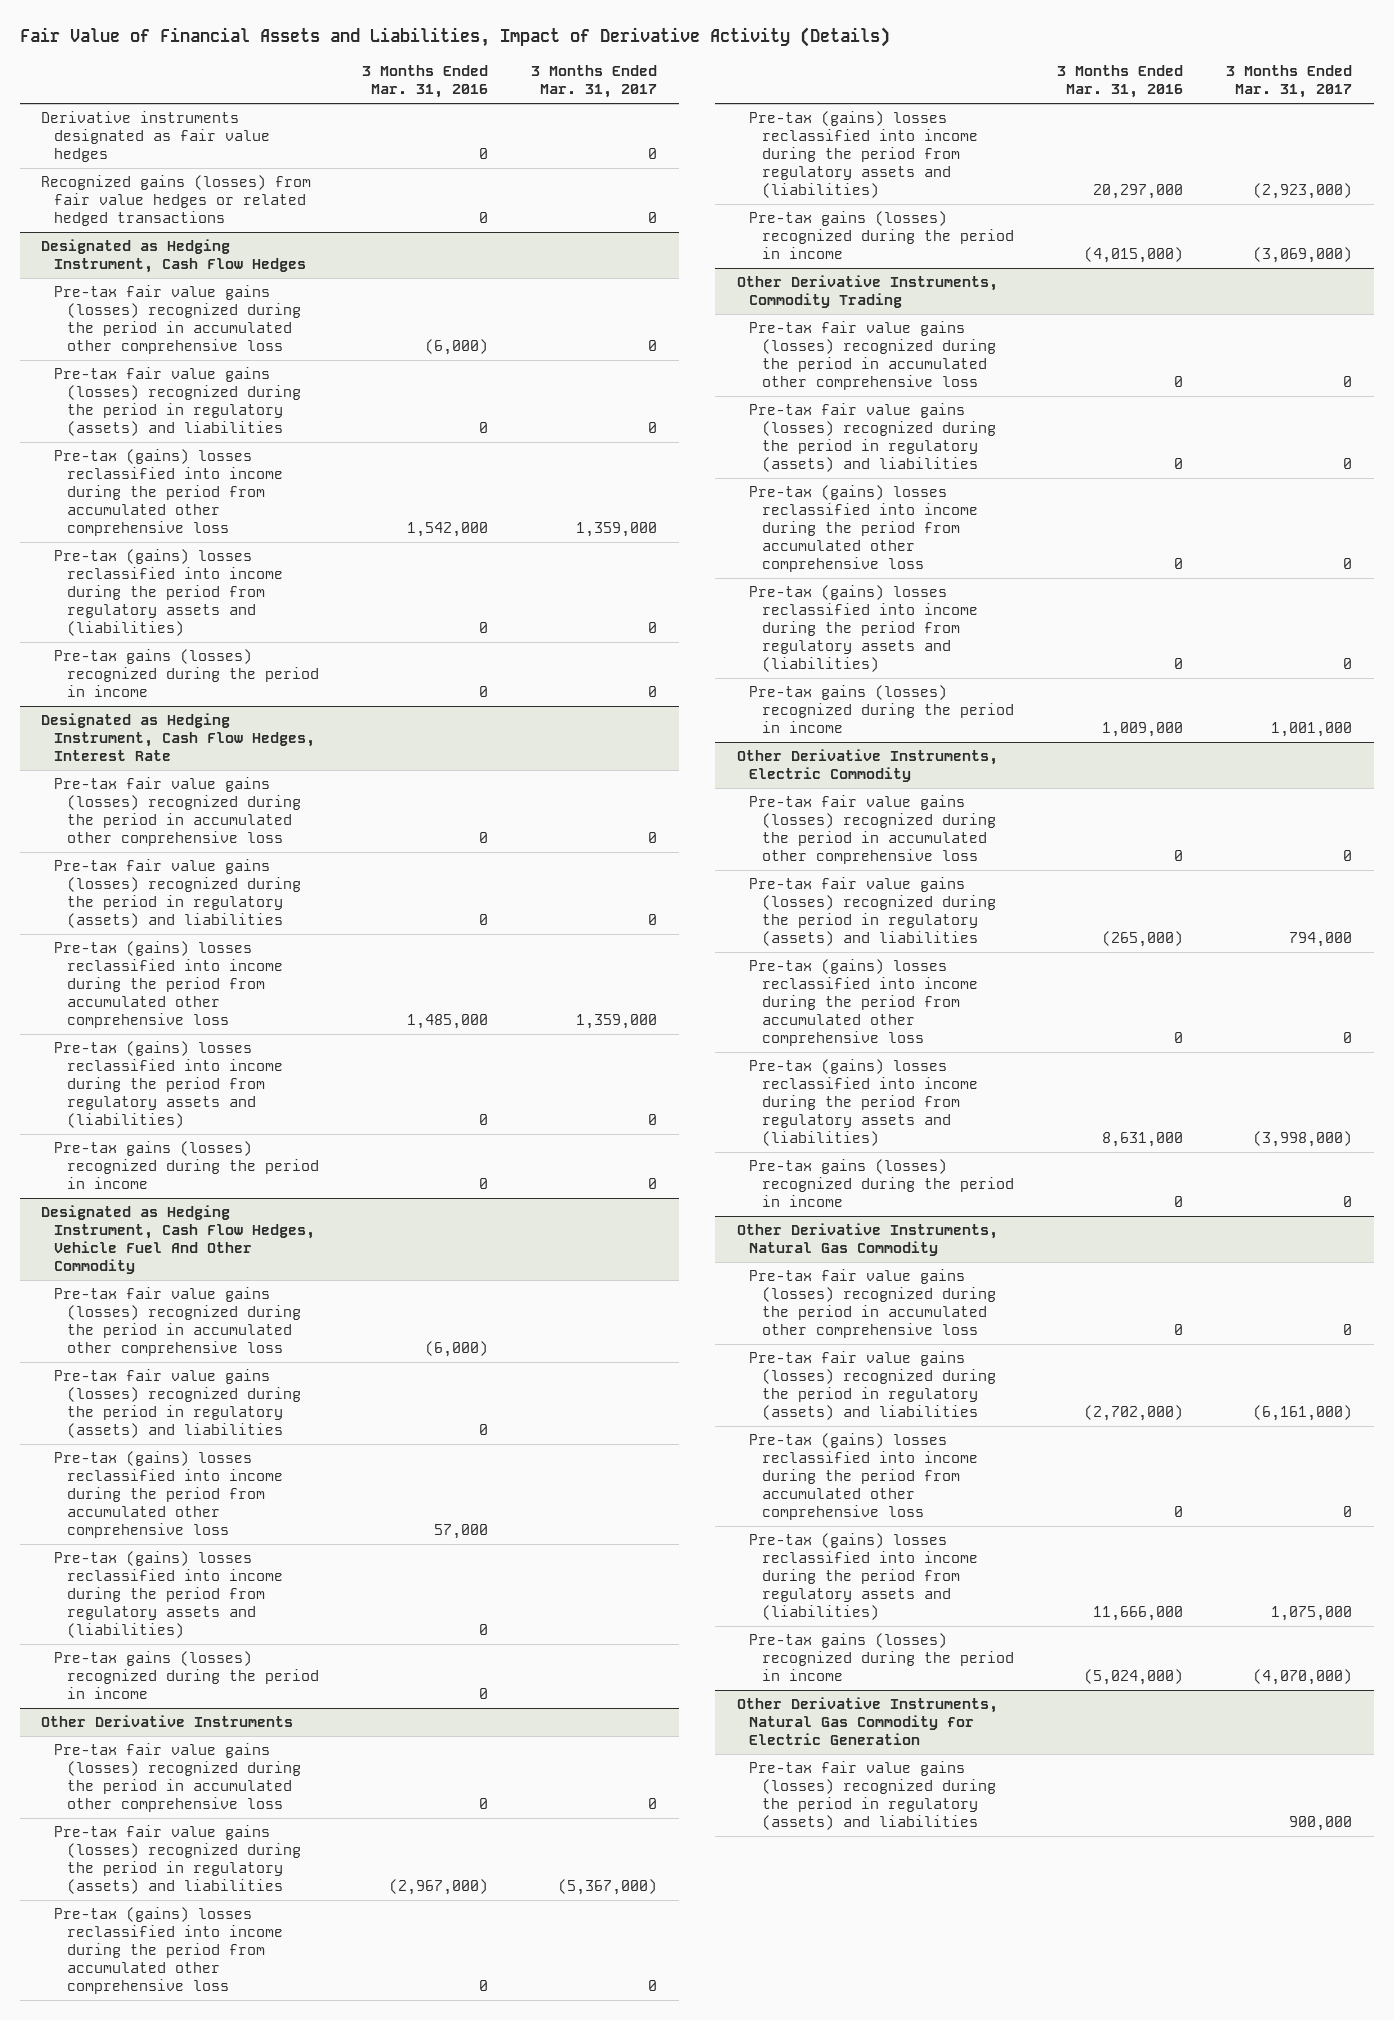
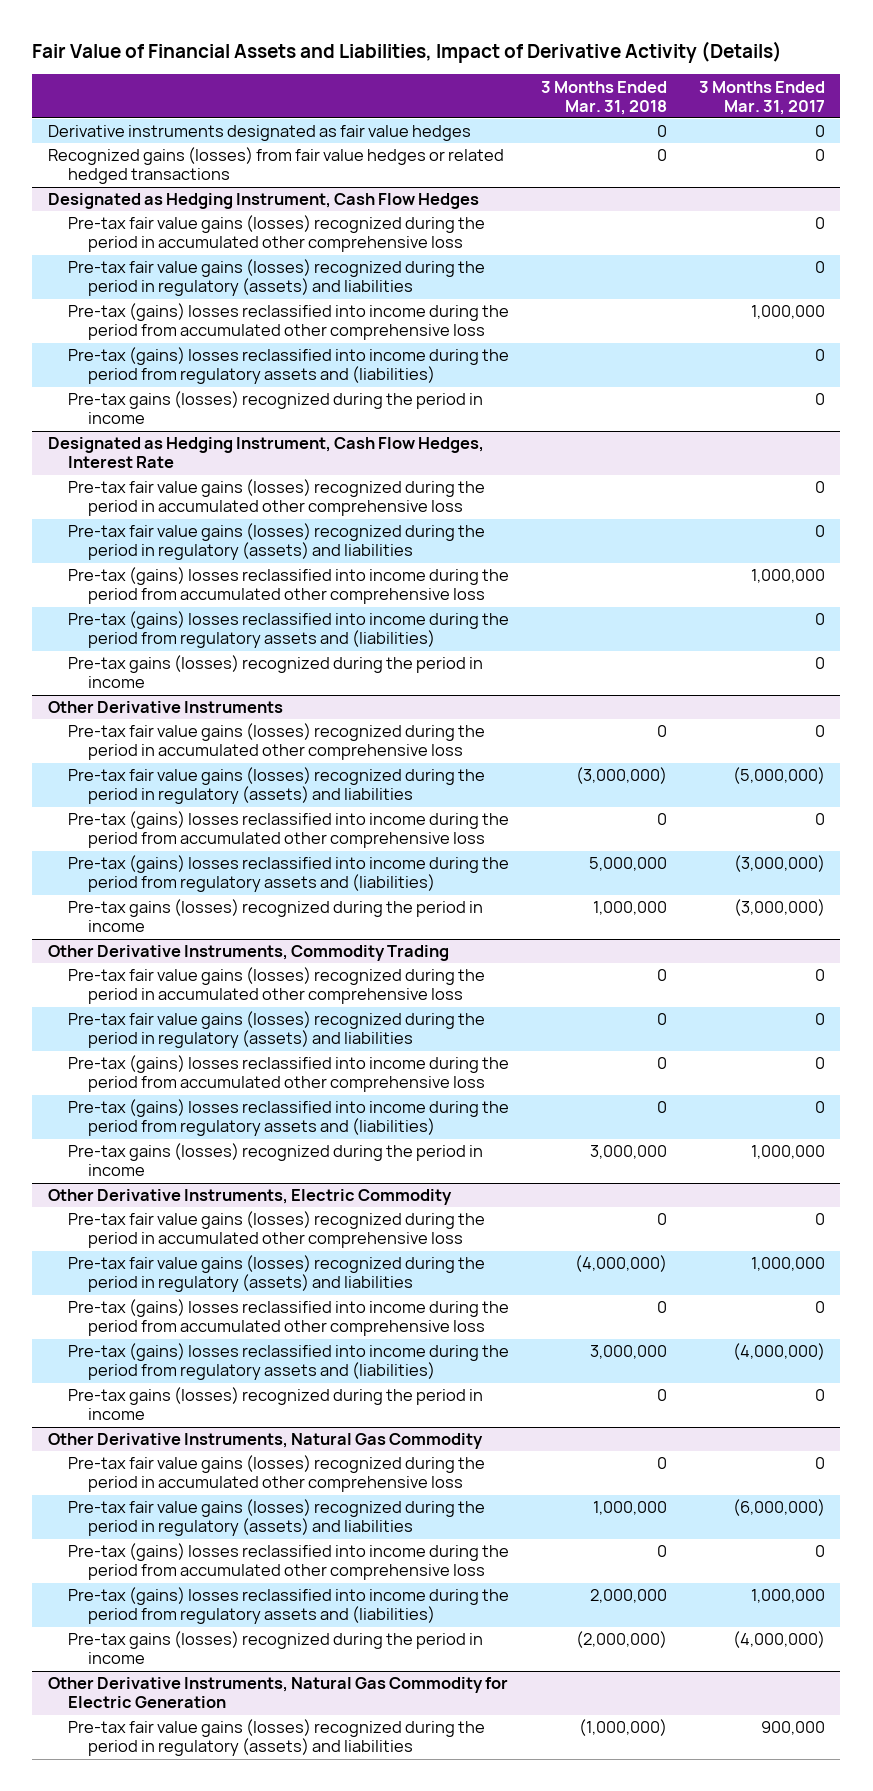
- | 3 Months Ended Mar. 31, 2016 | 3 Months Ended Mar. 31, 2017
+ | 3 Months Ended Mar. 31, 2018 | 3 Months Ended Mar. 31, 2017
@ Designated as Hedging Instrument, Cash Flow Hedges
- Pre-tax (gains) losses reclassified into income during the period from accumulated other comprehensive loss | 1,542,000 | 1,359,000
+ Pre-tax (gains) losses reclassified into income during the period from accumulated other comprehensive loss | | 1,000,000
@ Designated as Hedging Instrument, Cash Flow Hedges, Interest Rate
- Pre-tax (gains) losses reclassified into income during the period from accumulated other comprehensive loss | 1,485,000 | 1,359,000
+ Pre-tax (gains) losses reclassified into income during the period from accumulated other comprehensive loss | | 1,000,000
- Designated as Hedging Instrument, Cash Flow Hedges, Vehicle Fuel And Other Commodity
- Pre-tax fair value gains (losses) recognized during the period in accumulated other comprehensive loss | (6,000) |
- Pre-tax fair value gains (losses) recognized during the period in regulatory (assets) and liabilities | 0 |
- Pre-tax (gains) losses reclassified into income during the period from accumulated other comprehensive loss | 57,000 |
- Pre-tax (gains) losses reclassified into income during the period from regulatory assets and (liabilities) | 0 |
- Pre-tax gains (losses) recognized during the period in income | 0 |
@ Other Derivative Instruments
- Pre-tax fair value gains (losses) recognized during the period in regulatory (assets) and liabilities | (2,967,000) | (5,367,000)
+ Pre-tax fair value gains (losses) recognized during the period in regulatory (assets) and liabilities | (3,000,000) | (5,000,000)
- Pre-tax (gains) losses reclassified into income during the period from regulatory assets and (liabilities) | 20,297,000 | (2,923,000)
- Pre-tax gains (losses) recognized during the period in income | (4,015,000) | (3,069,000)
+ Pre-tax (gains) losses reclassified into income during the period from regulatory assets and (liabilities) | 5,000,000 | (3,000,000)
+ Pre-tax gains (losses) recognized during the period in income | 1,000,000 | (3,000,000)
@ Other Derivative Instruments, Commodity Trading
- Pre-tax gains (losses) recognized during the period in income | 1,009,000 | 1,001,000
+ Pre-tax gains (losses) recognized during the period in income | 3,000,000 | 1,000,000
@ Other Derivative Instruments, Electric Commodity
- Pre-tax fair value gains (losses) recognized during the period in regulatory (assets) and liabilities | (265,000) | 794,000
+ Pre-tax fair value gains (losses) recognized during the period in regulatory (assets) and liabilities | (4,000,000) | 1,000,000
- Pre-tax (gains) losses reclassified into income during the period from regulatory assets and (liabilities) | 8,631,000 | (3,998,000)
+ Pre-tax (gains) losses reclassified into income during the period from regulatory assets and (liabilities) | 3,000,000 | (4,000,000)
@ Other Derivative Instruments, Natural Gas Commodity
- Pre-tax fair value gains (losses) recognized during the period in regulatory (assets) and liabilities | (2,702,000) | (6,161,000)
+ Pre-tax fair value gains (losses) recognized during the period in regulatory (assets) and liabilities | 1,000,000 | (6,000,000)
- Pre-tax (gains) losses reclassified into income during the period from regulatory assets and (liabilities) | 11,666,000 | 1,075,000
- Pre-tax gains (losses) recognized during the period in income | (5,024,000) | (4,070,000)
+ Pre-tax (gains) losses reclassified into income during the period from regulatory assets and (liabilities) | 2,000,000 | 1,000,000
+ Pre-tax gains (losses) recognized during the period in income | (2,000,000) | (4,000,000)

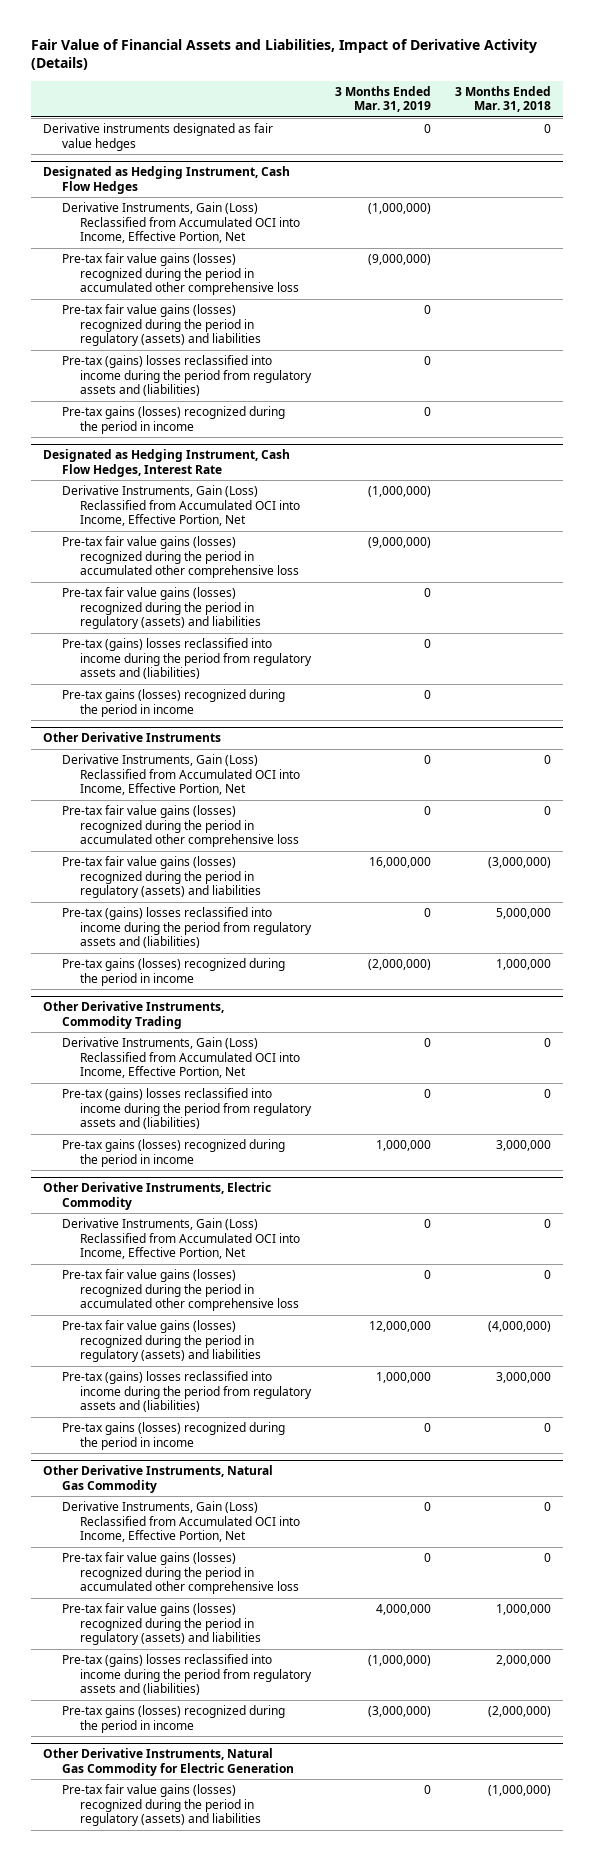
- | 3 Months Ended Mar. 31, 2018 | 3 Months Ended Mar. 31, 2017
+ | 3 Months Ended Mar. 31, 2019 | 3 Months Ended Mar. 31, 2018
- Recognized gains (losses) from fair value hedges or related hedged transactions | 0 | 0
@ Designated as Hedging Instrument, Cash Flow Hedges
+ Derivative Instruments, Gain (Loss) Reclassified from Accumulated OCI into Income, Effective Portion, Net | (1,000,000) |
- Pre-tax (gains) losses reclassified into income during the period from accumulated other comprehensive loss | | 1,000,000
@ Designated as Hedging Instrument, Cash Flow Hedges, Interest Rate
+ Derivative Instruments, Gain (Loss) Reclassified from Accumulated OCI into Income, Effective Portion, Net | (1,000,000) |
- Pre-tax (gains) losses reclassified into income during the period from accumulated other comprehensive loss | | 1,000,000
@ Other Derivative Instruments
+ Derivative Instruments, Gain (Loss) Reclassified from Accumulated OCI into Income, Effective Portion, Net | 0 | 0
- Pre-tax (gains) losses reclassified into income during the period from accumulated other comprehensive loss | 0 | 0
@ Other Derivative Instruments, Commodity Trading
- Pre-tax fair value gains (losses) recognized during the period in accumulated other comprehensive loss | 0 | 0
- Pre-tax fair value gains (losses) recognized during the period in regulatory (assets) and liabilities | 0 | 0
- Pre-tax (gains) losses reclassified into income during the period from accumulated other comprehensive loss | 0 | 0
+ Derivative Instruments, Gain (Loss) Reclassified from Accumulated OCI into Income, Effective Portion, Net | 0 | 0
@ Other Derivative Instruments, Electric Commodity
+ Derivative Instruments, Gain (Loss) Reclassified from Accumulated OCI into Income, Effective Portion, Net | 0 | 0
- Pre-tax (gains) losses reclassified into income during the period from accumulated other comprehensive loss | 0 | 0
@ Other Derivative Instruments, Natural Gas Commodity
+ Derivative Instruments, Gain (Loss) Reclassified from Accumulated OCI into Income, Effective Portion, Net | 0 | 0
- Pre-tax (gains) losses reclassified into income during the period from accumulated other comprehensive loss | 0 | 0

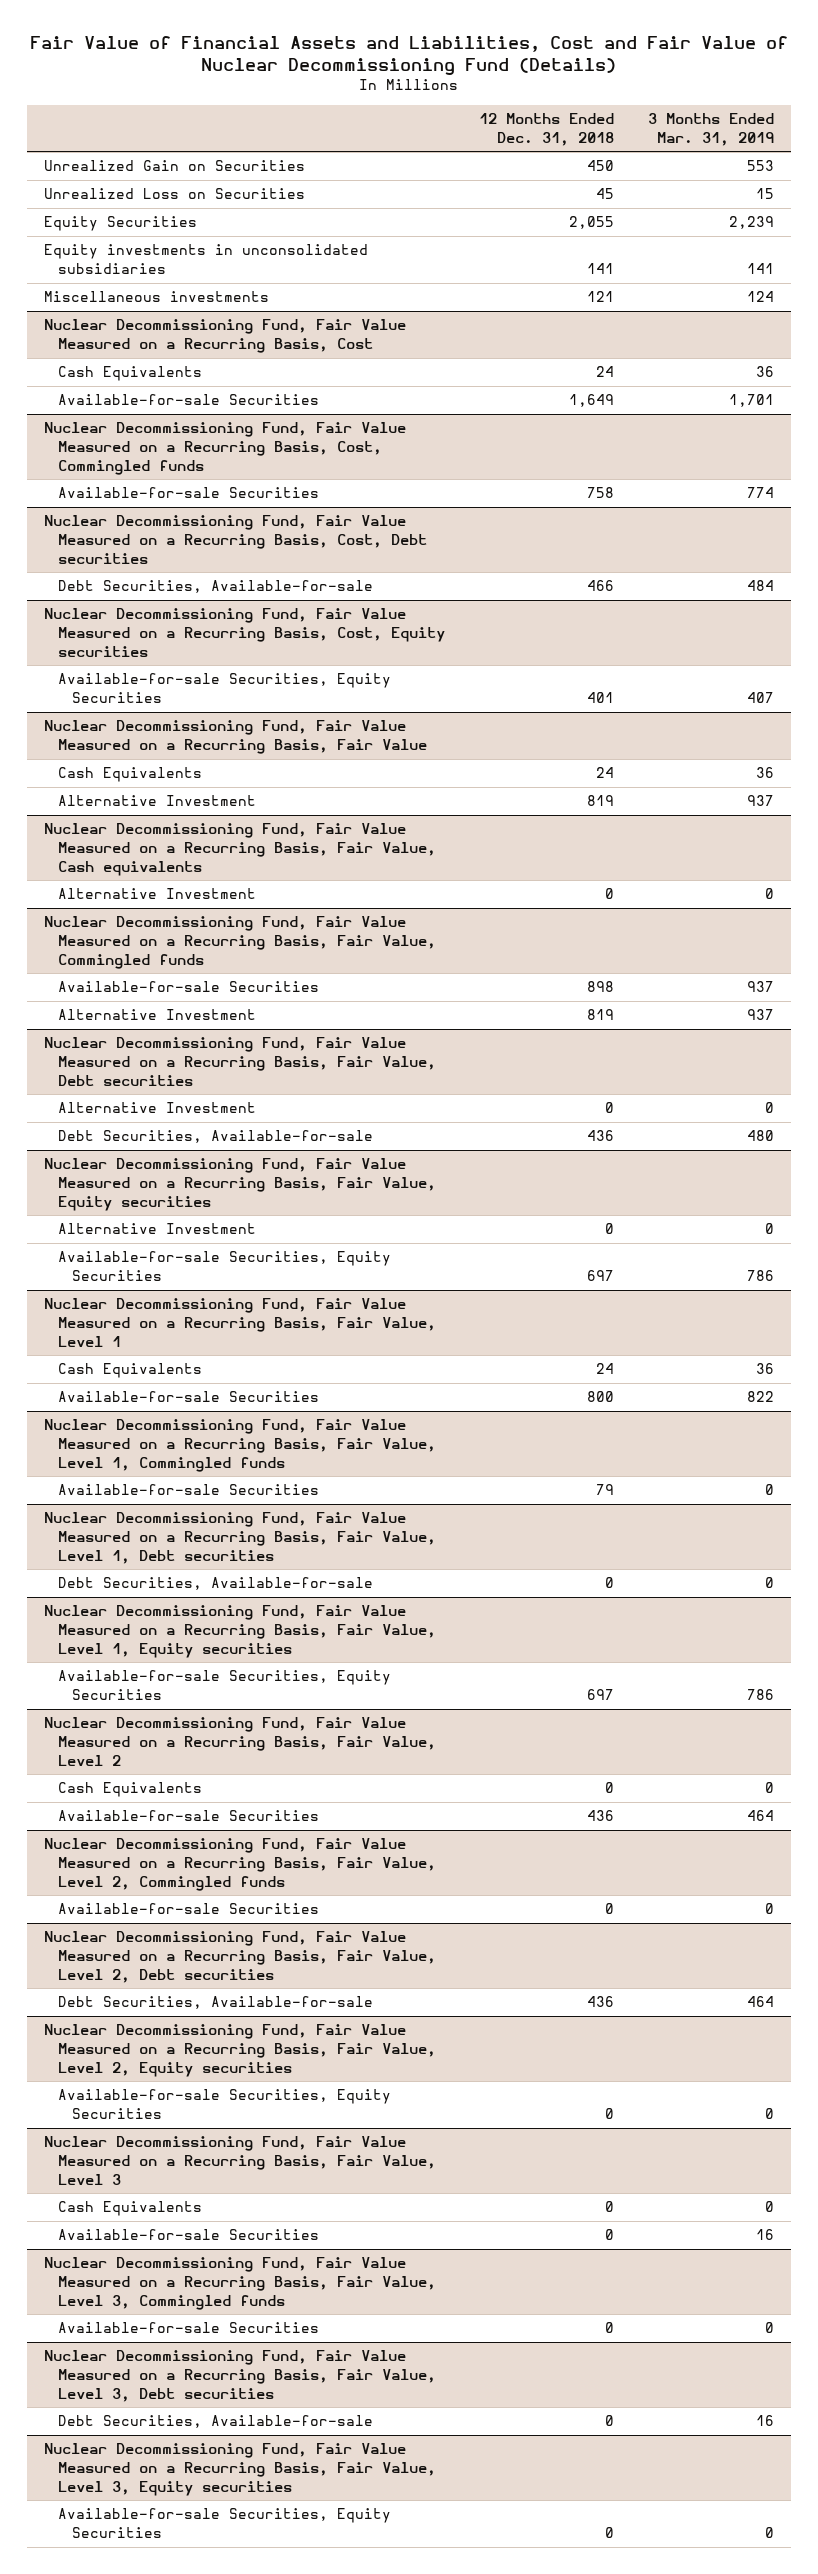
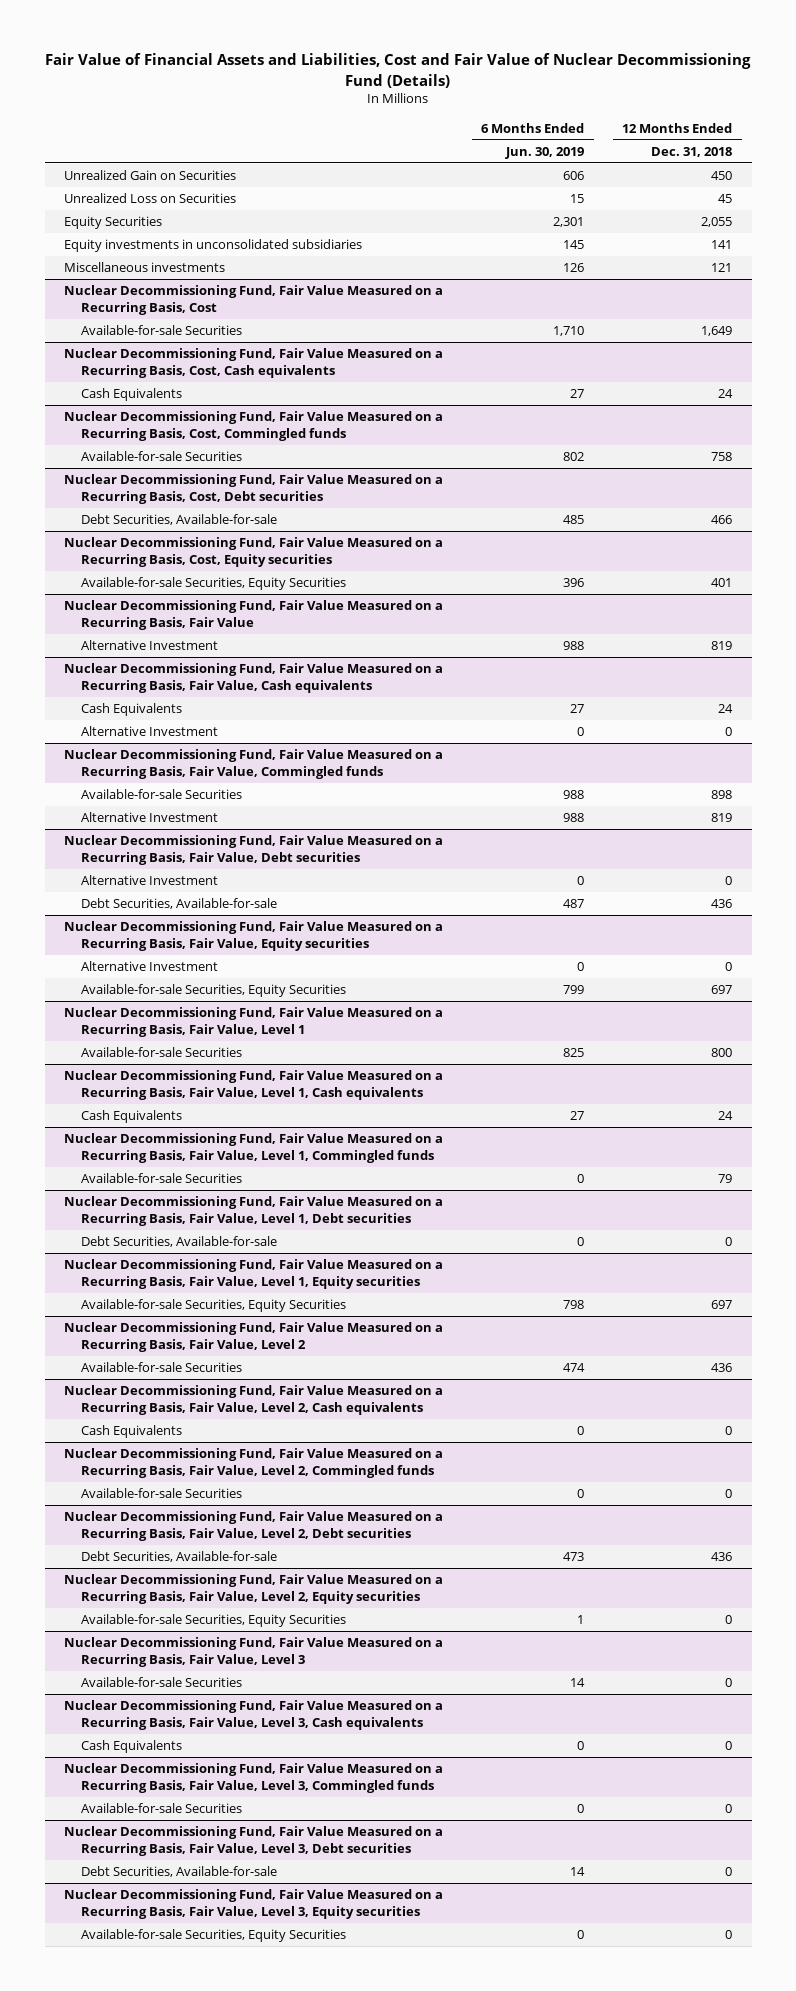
- | 12 Months Ended Dec. 31, 2018 | 3 Months Ended Mar. 31, 2019
+ | 6 Months Ended Jun. 30, 2019 | 12 Months Ended Dec. 31, 2018
@ Nuclear Decommissioning Fund, Fair Value Measured on a Recurring Basis, Cost
- Cash Equivalents | 24 | 36
+ Nuclear Decommissioning Fund, Fair Value Measured on a Recurring Basis, Cost, Cash equivalents
+ Cash Equivalents | 27 | 24
@ Nuclear Decommissioning Fund, Fair Value Measured on a Recurring Basis, Fair Value
- Cash Equivalents | 24 | 36
@ Nuclear Decommissioning Fund, Fair Value Measured on a Recurring Basis, Fair Value, Cash equivalents
+ Cash Equivalents | 27 | 24
@ Nuclear Decommissioning Fund, Fair Value Measured on a Recurring Basis, Fair Value, Level 1
- Cash Equivalents | 24 | 36
+ Nuclear Decommissioning Fund, Fair Value Measured on a Recurring Basis, Fair Value, Level 1, Cash equivalents
+ Cash Equivalents | 27 | 24
@ Nuclear Decommissioning Fund, Fair Value Measured on a Recurring Basis, Fair Value, Level 2
- Cash Equivalents | 0 | 0
+ Nuclear Decommissioning Fund, Fair Value Measured on a Recurring Basis, Fair Value, Level 2, Cash equivalents
+ Cash Equivalents | 0 | 0
@ Nuclear Decommissioning Fund, Fair Value Measured on a Recurring Basis, Fair Value, Level 3
- Cash Equivalents | 0 | 0
+ Nuclear Decommissioning Fund, Fair Value Measured on a Recurring Basis, Fair Value, Level 3, Cash equivalents
+ Cash Equivalents | 0 | 0

